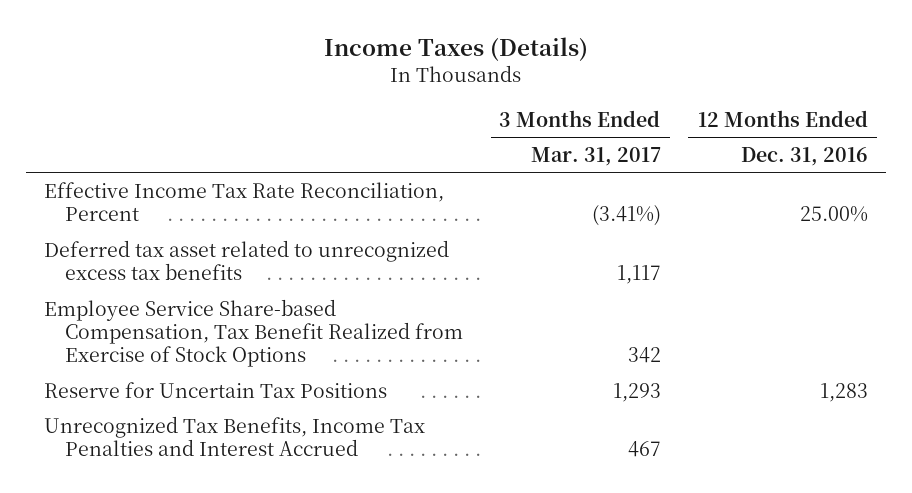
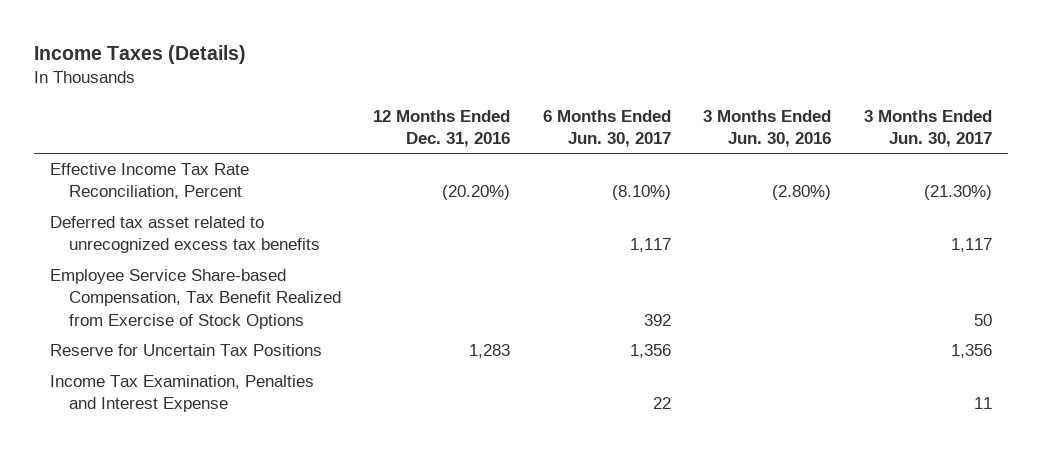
- | 3 Months Ended Mar. 31, 2017 | 12 Months Ended Dec. 31, 2016
+ | 12 Months Ended Dec. 31, 2016 | 6 Months Ended Jun. 30, 2017 | 3 Months Ended Jun. 30, 2016 | 3 Months Ended Jun. 30, 2017
- Effective Income Tax Rate Reconciliation, Percent | (3.41%) | 25.00%
+ Effective Income Tax Rate Reconciliation, Percent | (20.20%) | (8.10%) | (2.80%) | (21.30%)
- Unrecognized Tax Benefits, Income Tax Penalties and Interest Accrued | 467 |
+ Income Tax Examination, Penalties and Interest Expense | | 22 | | 11

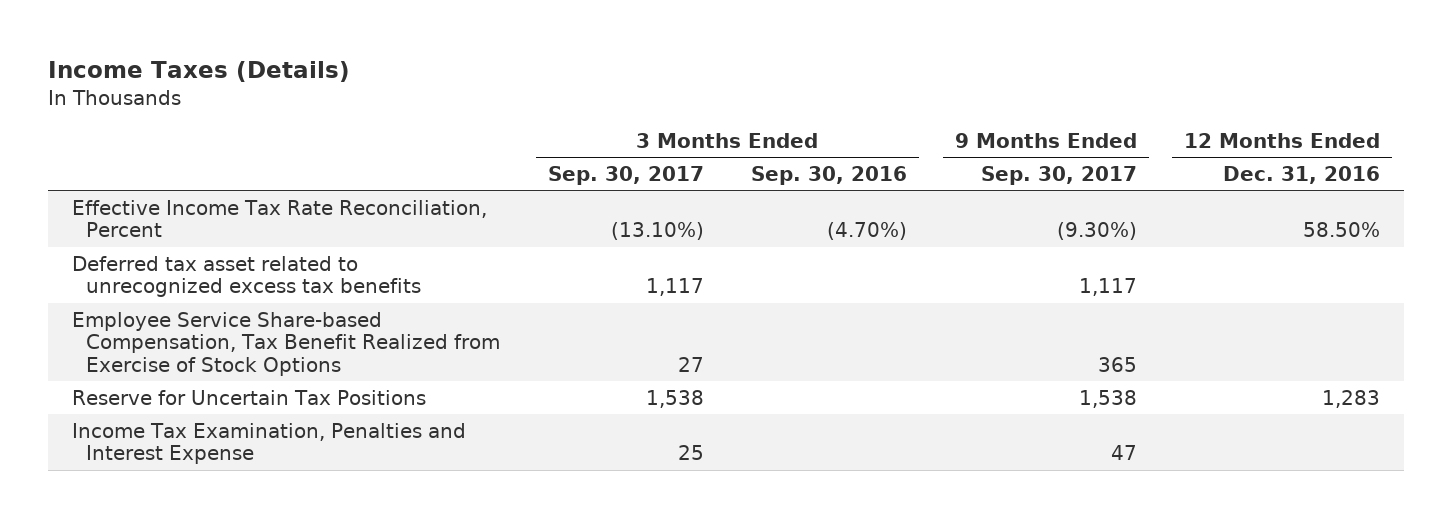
- | 12 Months Ended Dec. 31, 2016 | 6 Months Ended Jun. 30, 2017 | 3 Months Ended Jun. 30, 2016 | 3 Months Ended Jun. 30, 2017
+ | 3 Months Ended Sep. 30, 2017 | 3 Months Ended Sep. 30, 2016 | 9 Months Ended Sep. 30, 2017 | 12 Months Ended Dec. 31, 2016
- Effective Income Tax Rate Reconciliation, Percent | (20.20%) | (8.10%) | (2.80%) | (21.30%)
+ Effective Income Tax Rate Reconciliation, Percent | (13.10%) | (4.70%) | (9.30%) | 58.50%

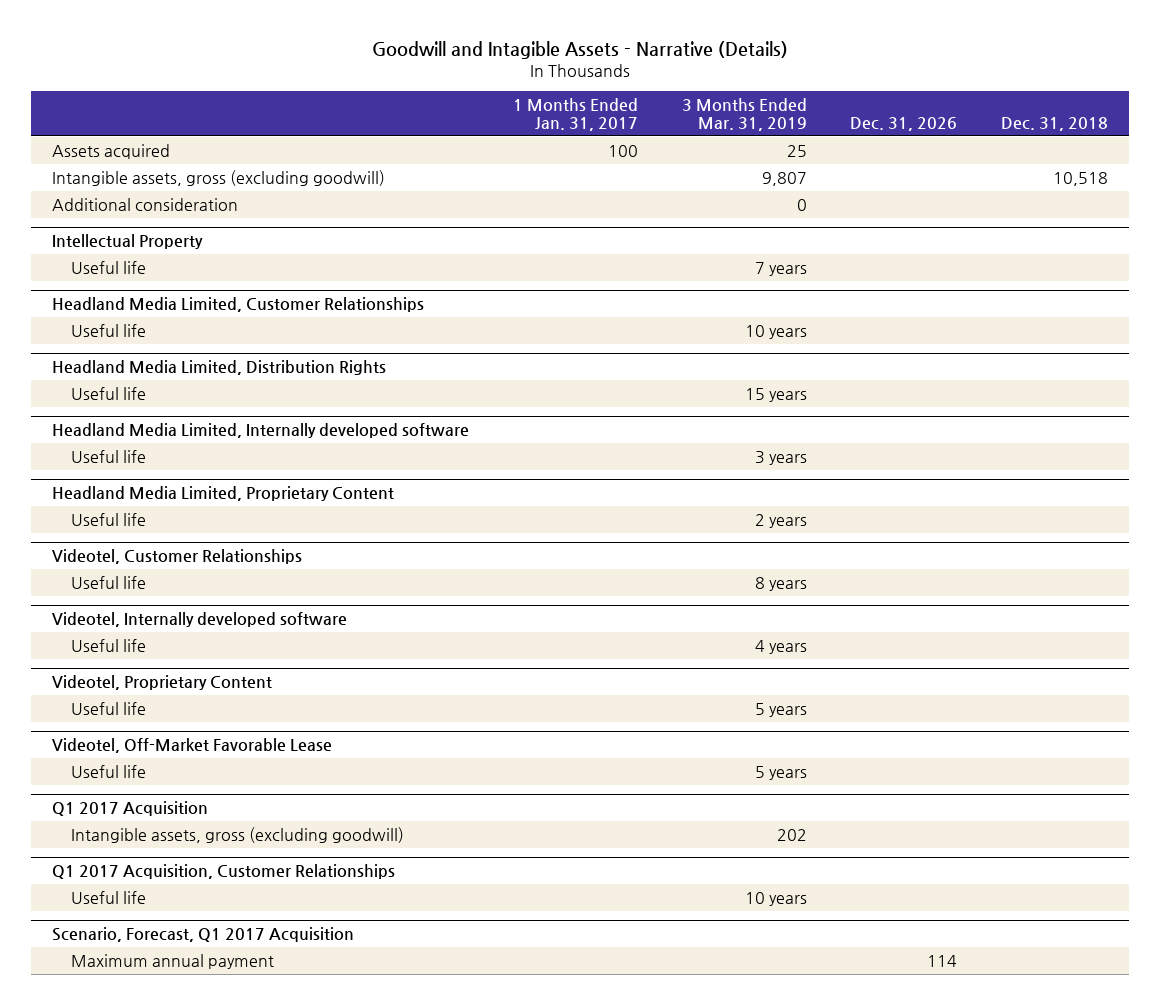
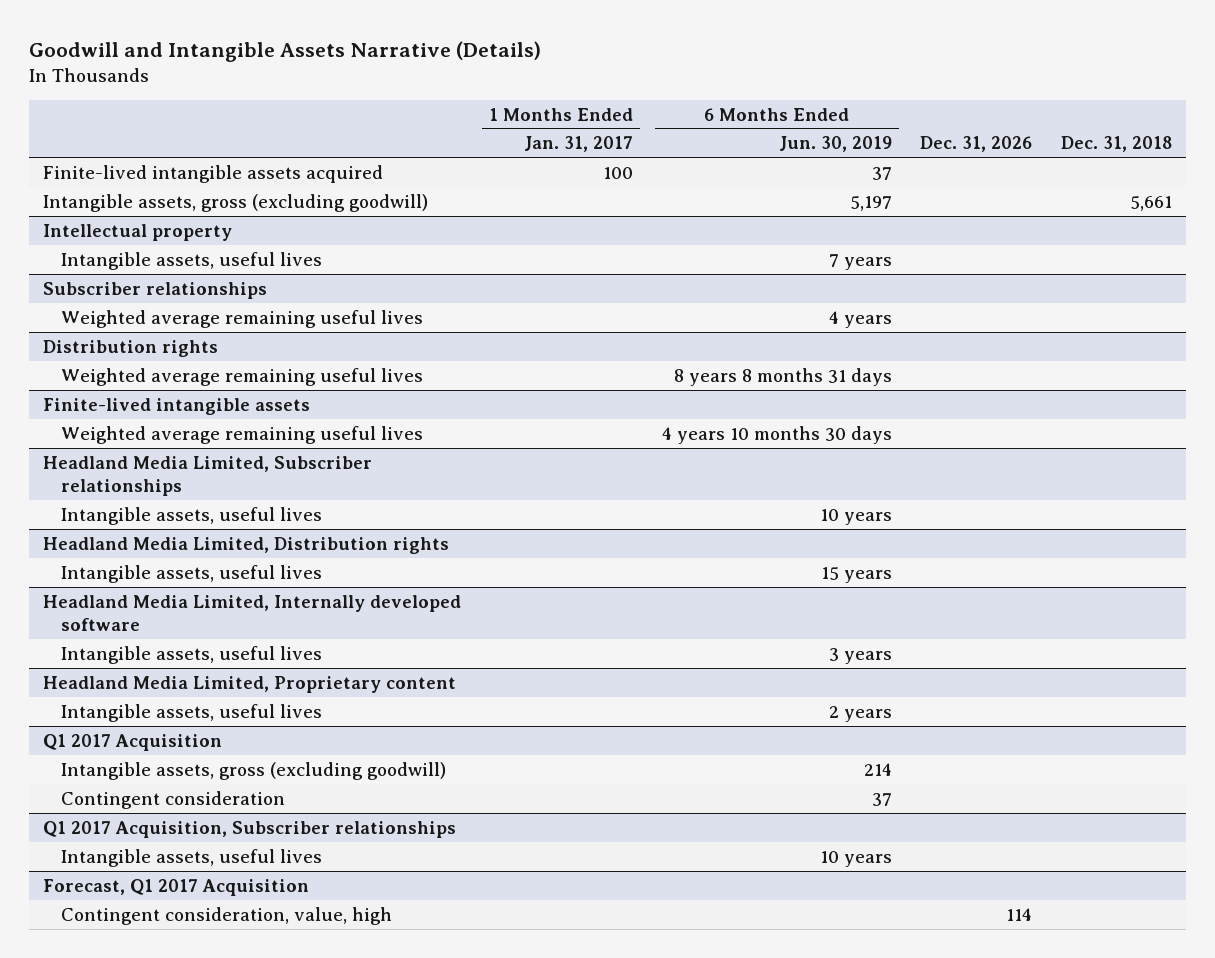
- Goodwill and Intagible Assets - Narrative (Details)
+ Goodwill and Intangible Assets Narrative (Details)
- | 1 Months Ended Jan. 31, 2017 | 3 Months Ended Mar. 31, 2019 | Dec. 31, 2026 | Dec. 31, 2018
+ | 1 Months Ended Jan. 31, 2017 | 6 Months Ended Jun. 30, 2019 | Dec. 31, 2026 | Dec. 31, 2018
- Assets acquired | 100 | 25 | |
- Intangible assets, gross (excluding goodwill) | | 9,807 | | 10,518
- Additional consideration | | 0 | |
- Intellectual Property
- Useful life | | 7 years | |
- Headland Media Limited, Customer Relationships
- Useful life | | 10 years | |
- Headland Media Limited, Distribution Rights
- Useful life | | 15 years | |
+ Finite-lived intangible assets acquired | 100 | 37 | |
+ Intangible assets, gross (excluding goodwill) | | 5,197 | | 5,661
+ Intellectual property
+ Intangible assets, useful lives | | 7 years | |
+ Subscriber relationships
+ Weighted average remaining useful lives | | 4 years | |
+ Distribution rights
+ Weighted average remaining useful lives | | 8 years 8 months 31 days | |
+ Finite-lived intangible assets
+ Weighted average remaining useful lives | | 4 years 10 months 30 days | |
+ Headland Media Limited, Subscriber relationships
+ Intangible assets, useful lives | | 10 years | |
+ Headland Media Limited, Distribution rights
+ Intangible assets, useful lives | | 15 years | |
@ Headland Media Limited, Internally developed software
- Useful life | | 3 years | |
- Headland Media Limited, Proprietary Content
- Useful life | | 2 years | |
- Videotel, Customer Relationships
- Useful life | | 8 years | |
- Videotel, Internally developed software
- Useful life | | 4 years | |
- Videotel, Proprietary Content
- Useful life | | 5 years | |
- Videotel, Off-Market Favorable Lease
- Useful life | | 5 years | |
@ Headland Media Limited, Internally developed software
+ Intangible assets, useful lives | | 3 years | |
+ Headland Media Limited, Proprietary content
+ Intangible assets, useful lives | | 2 years | |
- Q1 2017 Acquisition, Customer Relationships
- Useful life | | 10 years | |
- Scenario, Forecast, Q1 2017 Acquisition
- Maximum annual payment | | | 114 |
@ Q1 2017 Acquisition
+ Contingent consideration | | 37 | |
+ Q1 2017 Acquisition, Subscriber relationships
+ Intangible assets, useful lives | | 10 years | |
+ Forecast, Q1 2017 Acquisition
+ Contingent consideration, value, high | | | 114 |

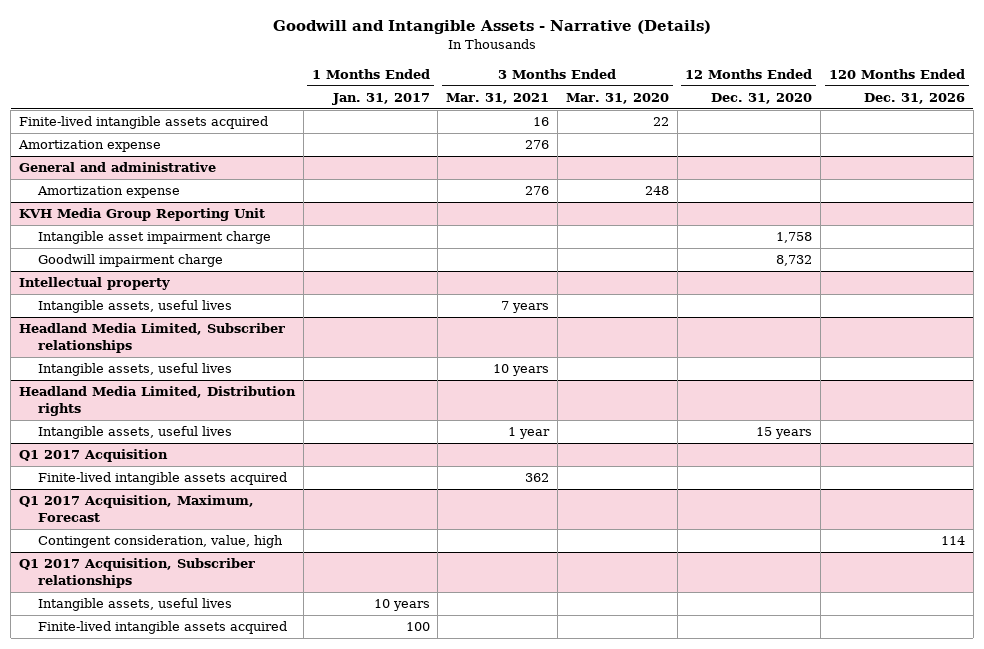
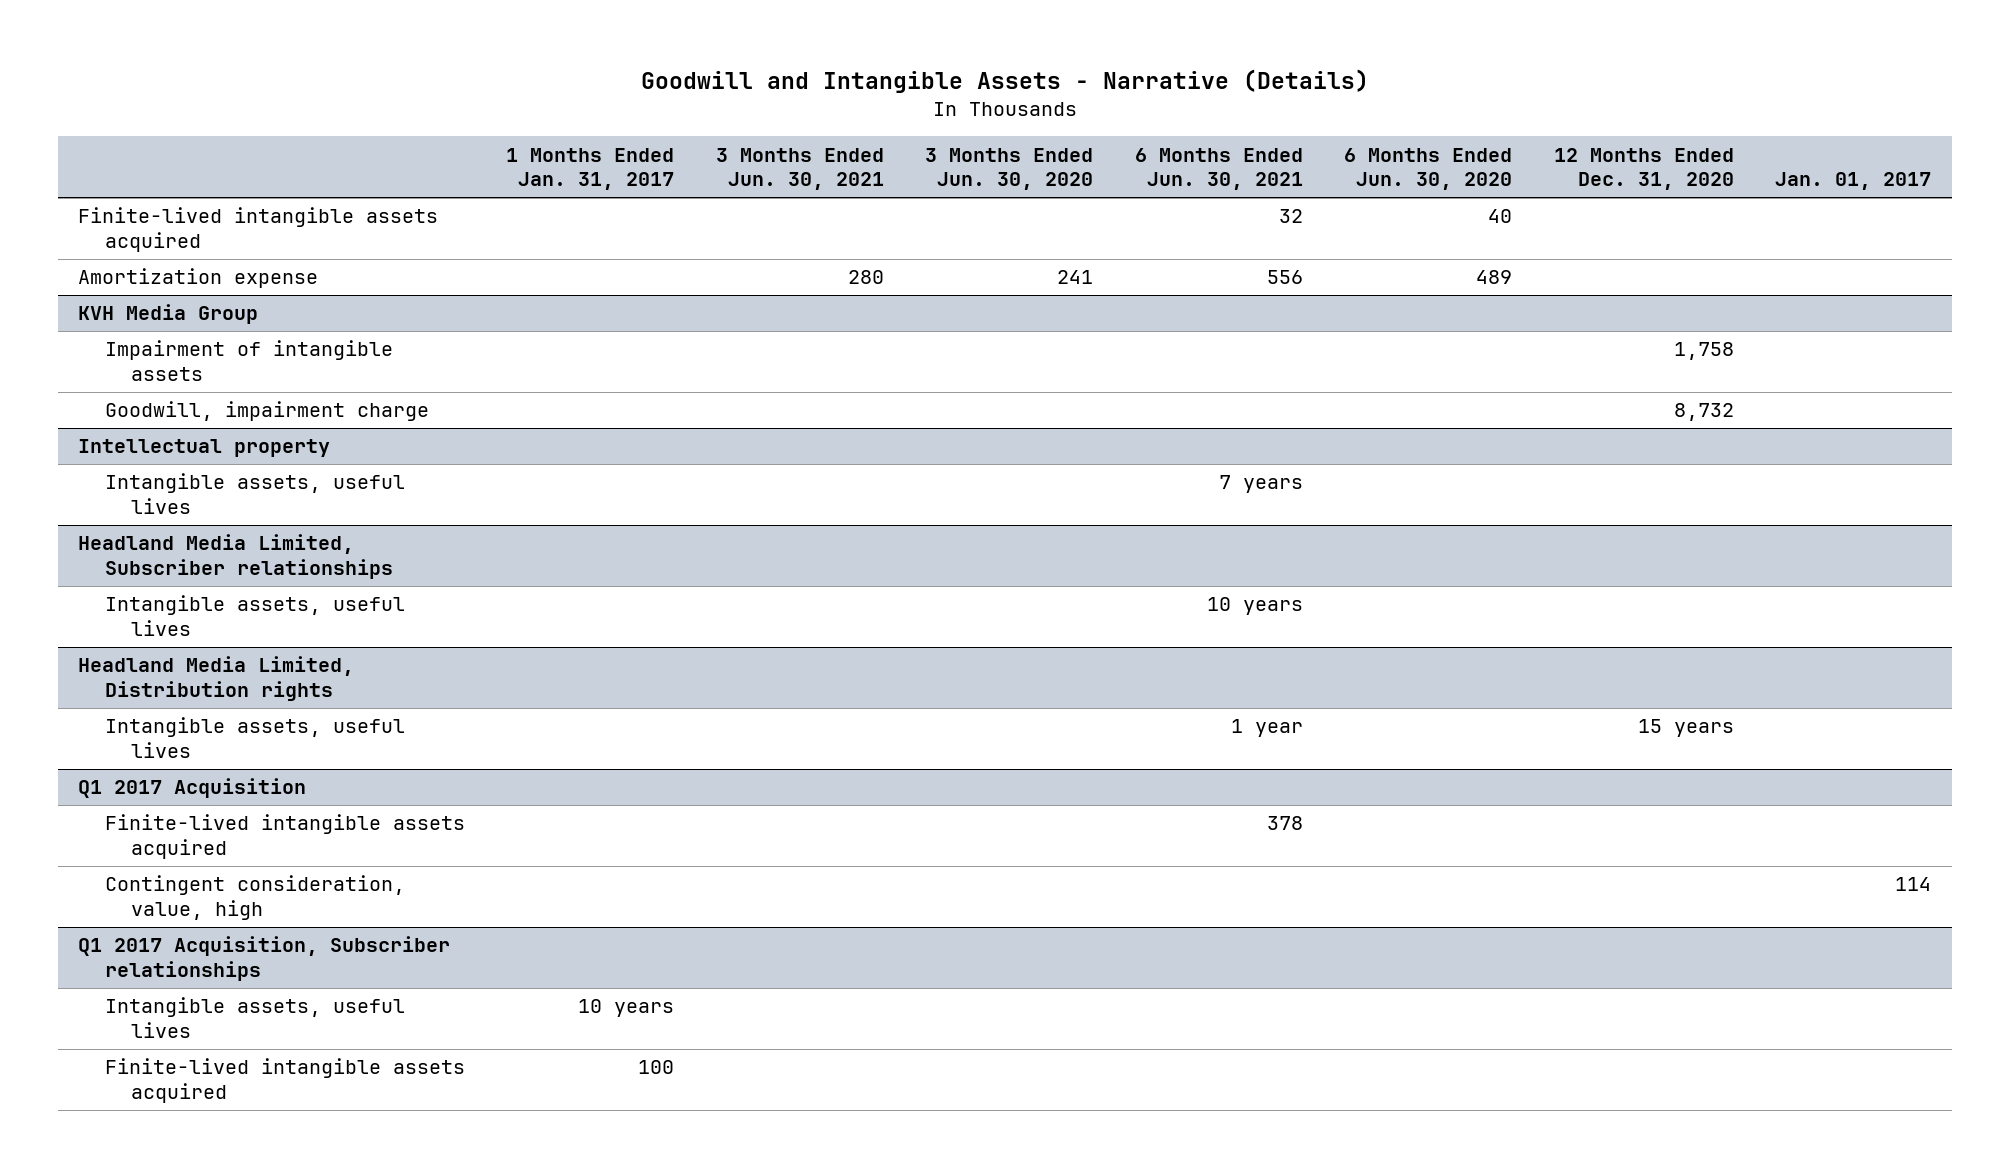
- | 1 Months Ended Jan. 31, 2017 | 3 Months Ended Mar. 31, 2021 | 3 Months Ended Mar. 31, 2020 | 12 Months Ended Dec. 31, 2020 | 120 Months Ended Dec. 31, 2026
+ | 1 Months Ended Jan. 31, 2017 | 3 Months Ended Jun. 30, 2021 | 3 Months Ended Jun. 30, 2020 | 6 Months Ended Jun. 30, 2021 | 6 Months Ended Jun. 30, 2020 | 12 Months Ended Dec. 31, 2020 | Jan. 01, 2017
- General and administrative
- Amortization expense | | 276 | 248 | |
- KVH Media Group Reporting Unit
- Intangible asset impairment charge | | | | 1,758 |
- Goodwill impairment charge | | | | 8,732 |
+ KVH Media Group
+ Impairment of intangible assets | | | | | | 1,758 |
+ Goodwill, impairment charge | | | | | | 8,732 |
- Q1 2017 Acquisition, Maximum, Forecast
- Contingent consideration, value, high | | | | | 114
@ Q1 2017 Acquisition
+ Contingent consideration, value, high | | | | | | | 114

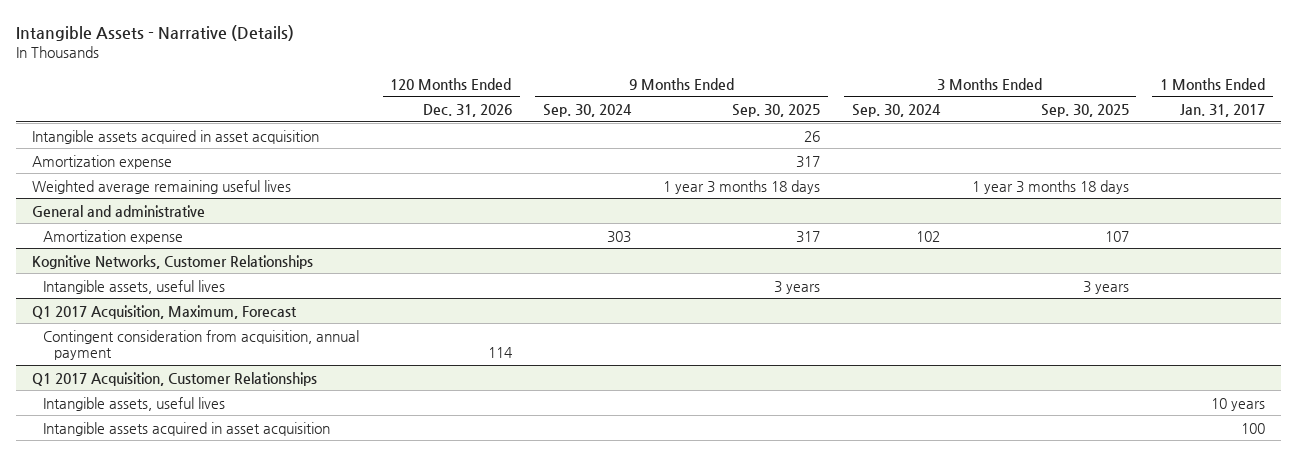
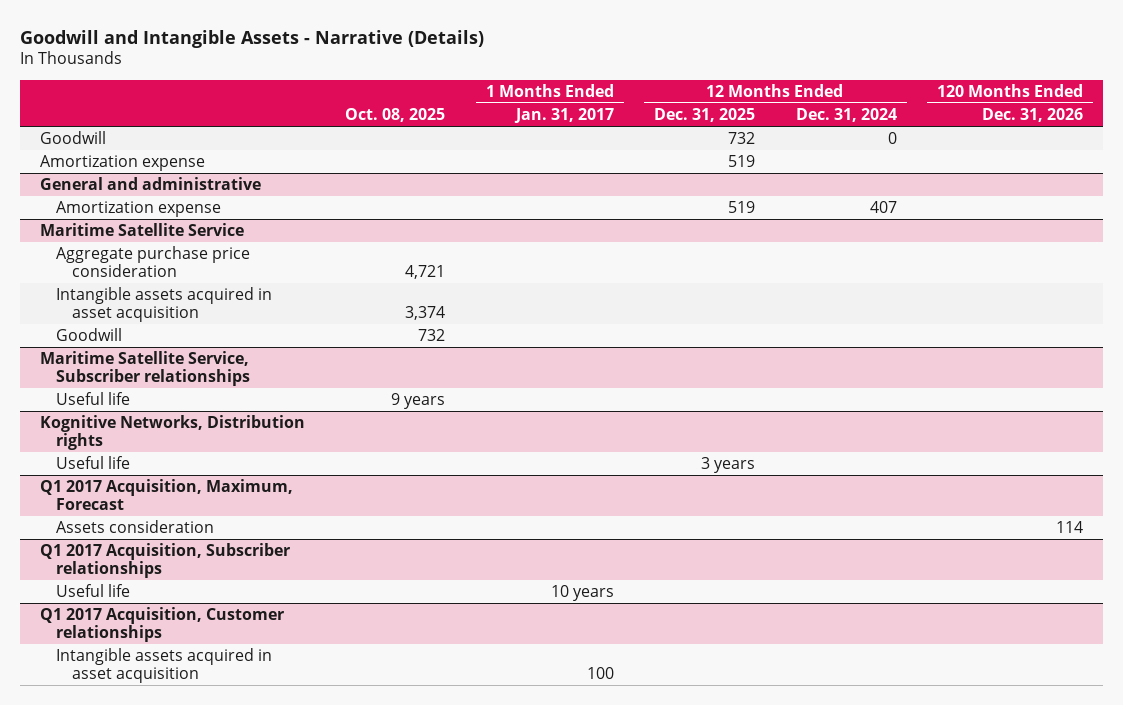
- Intangible Assets - Narrative (Details)
+ Goodwill and Intangible Assets - Narrative (Details)
- | 120 Months Ended Dec. 31, 2026 | 9 Months Ended Sep. 30, 2024 | 9 Months Ended Sep. 30, 2025 | 3 Months Ended Sep. 30, 2024 | 3 Months Ended Sep. 30, 2025 | 1 Months Ended Jan. 31, 2017
+ | Oct. 08, 2025 | 1 Months Ended Jan. 31, 2017 | 12 Months Ended Dec. 31, 2025 | 12 Months Ended Dec. 31, 2024 | 120 Months Ended Dec. 31, 2026
- Intangible assets acquired in asset acquisition | | | 26 | | |
+ Goodwill | | | 732 | 0 |
- Weighted average remaining useful lives | | | 1 year 3 months 18 days | | 1 year 3 months 18 days |
- Kognitive Networks, Customer Relationships
- Intangible assets, useful lives | | | 3 years | | 3 years |
+ Maritime Satellite Service
+ Aggregate purchase price consideration | 4,721 | | | |
+ Intangible assets acquired in asset acquisition | 3,374 | | | |
+ Goodwill | 732 | | | |
+ Maritime Satellite Service, Subscriber relationships
+ Useful life | 9 years | | | |
+ Kognitive Networks, Distribution rights
+ Useful life | | | 3 years | |
@ Q1 2017 Acquisition, Maximum, Forecast
- Contingent consideration from acquisition, annual payment | 114 | | | | |
- Q1 2017 Acquisition, Customer Relationships
- Intangible assets, useful lives | | | | | | 10 years
@ Q1 2017 Acquisition, Maximum, Forecast
+ Assets consideration | | | | | 114
+ Q1 2017 Acquisition, Subscriber relationships
+ Useful life | | 10 years | | |
+ Q1 2017 Acquisition, Customer relationships

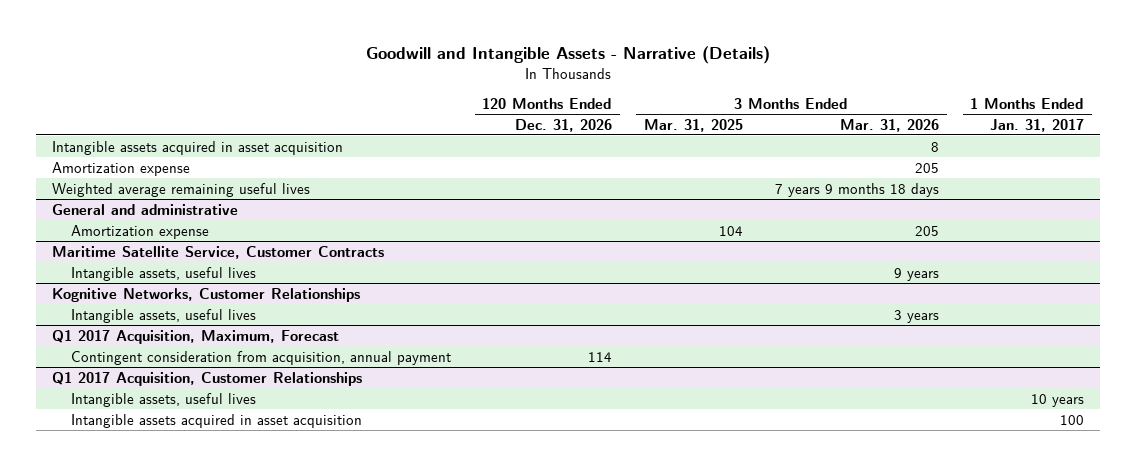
- | Oct. 08, 2025 | 1 Months Ended Jan. 31, 2017 | 12 Months Ended Dec. 31, 2025 | 12 Months Ended Dec. 31, 2024 | 120 Months Ended Dec. 31, 2026
+ | 120 Months Ended Dec. 31, 2026 | 3 Months Ended Mar. 31, 2025 | 3 Months Ended Mar. 31, 2026 | 1 Months Ended Jan. 31, 2017
- Goodwill | | | 732 | 0 |
+ Intangible assets acquired in asset acquisition | | | 8 |
+ Weighted average remaining useful lives | | | 7 years 9 months 18 days |
- Maritime Satellite Service
- Aggregate purchase price consideration | 4,721 | | | |
- Intangible assets acquired in asset acquisition | 3,374 | | | |
- Goodwill | 732 | | | |
- Maritime Satellite Service, Subscriber relationships
- Useful life | 9 years | | | |
- Kognitive Networks, Distribution rights
- Useful life | | | 3 years | |
+ Maritime Satellite Service, Customer Contracts
+ Intangible assets, useful lives | | | 9 years |
+ Kognitive Networks, Customer Relationships
+ Intangible assets, useful lives | | | 3 years |
@ Q1 2017 Acquisition, Maximum, Forecast
- Assets consideration | | | | | 114
- Q1 2017 Acquisition, Subscriber relationships
- Useful life | | 10 years | | |
- Q1 2017 Acquisition, Customer relationships
@ Q1 2017 Acquisition, Maximum, Forecast
+ Contingent consideration from acquisition, annual payment | 114 | | |
+ Q1 2017 Acquisition, Customer Relationships
+ Intangible assets, useful lives | | | | 10 years

